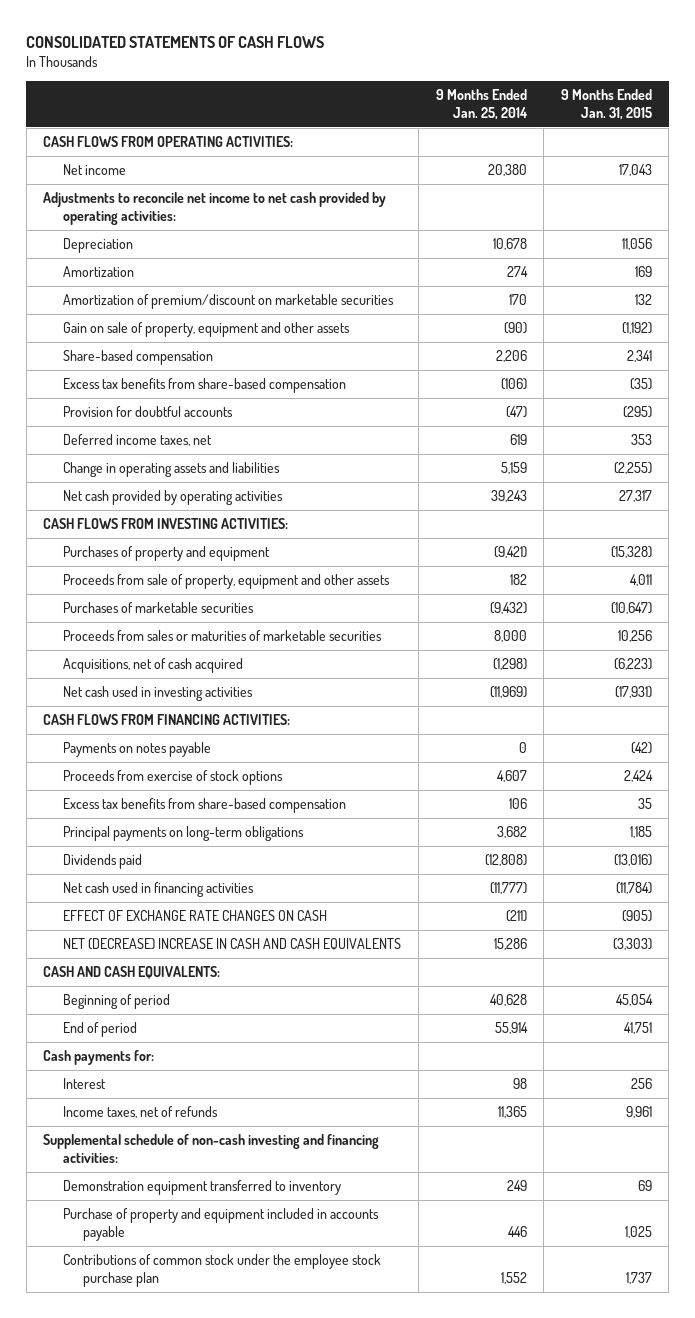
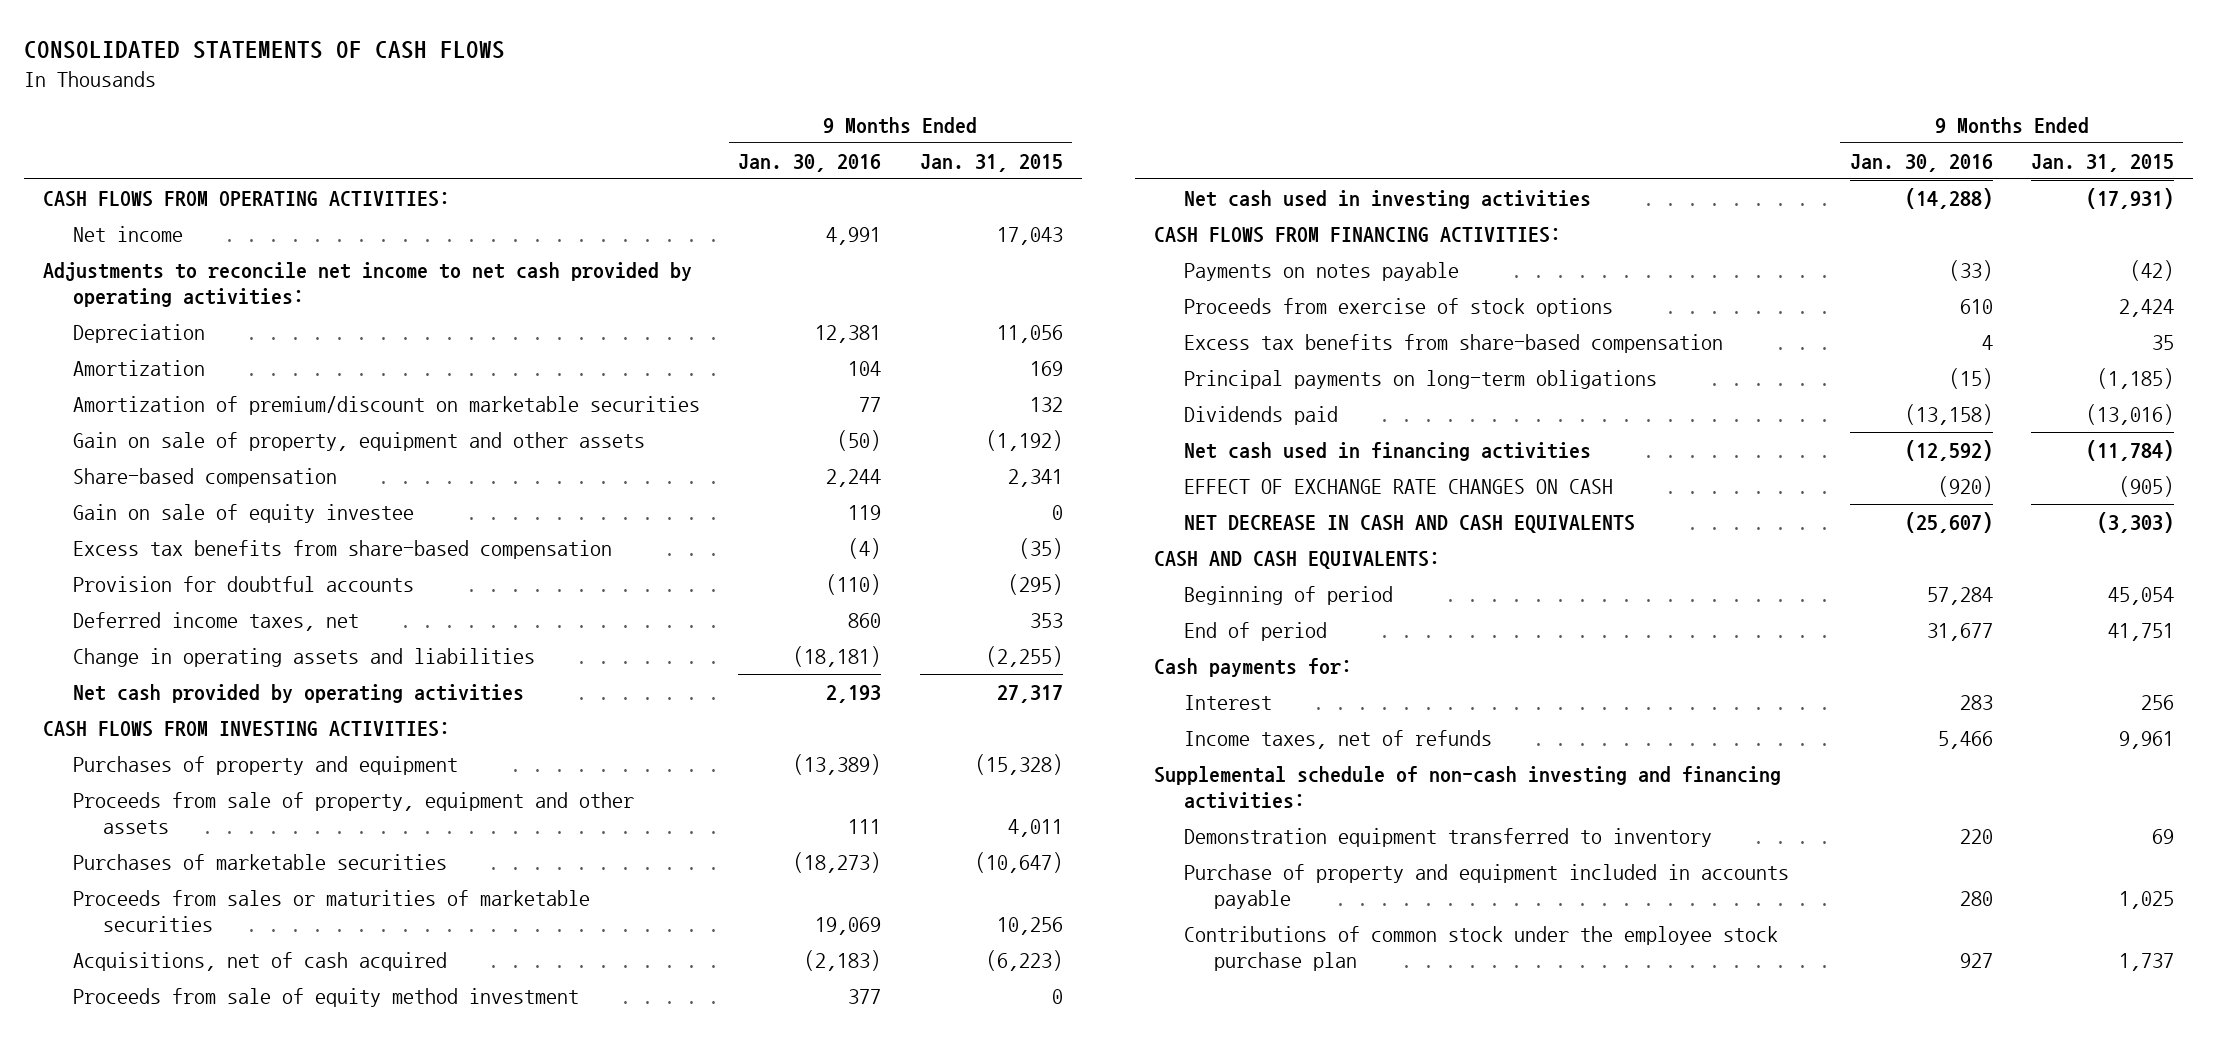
- | 9 Months Ended Jan. 25, 2014 | 9 Months Ended Jan. 31, 2015
+ | 9 Months Ended Jan. 30, 2016 | 9 Months Ended Jan. 31, 2015
+ Gain on sale of equity investee | 119 | 0
+ Proceeds from sale of equity method investment | 377 | 0
- Principal payments on long-term obligations | 3,682 | 1,185
+ Principal payments on long-term obligations | (15) | (1,185)
- NET (DECREASE) INCREASE IN CASH AND CASH EQUIVALENTS | 15,286 | (3,303)
+ NET DECREASE IN CASH AND CASH EQUIVALENTS | (25,607) | (3,303)

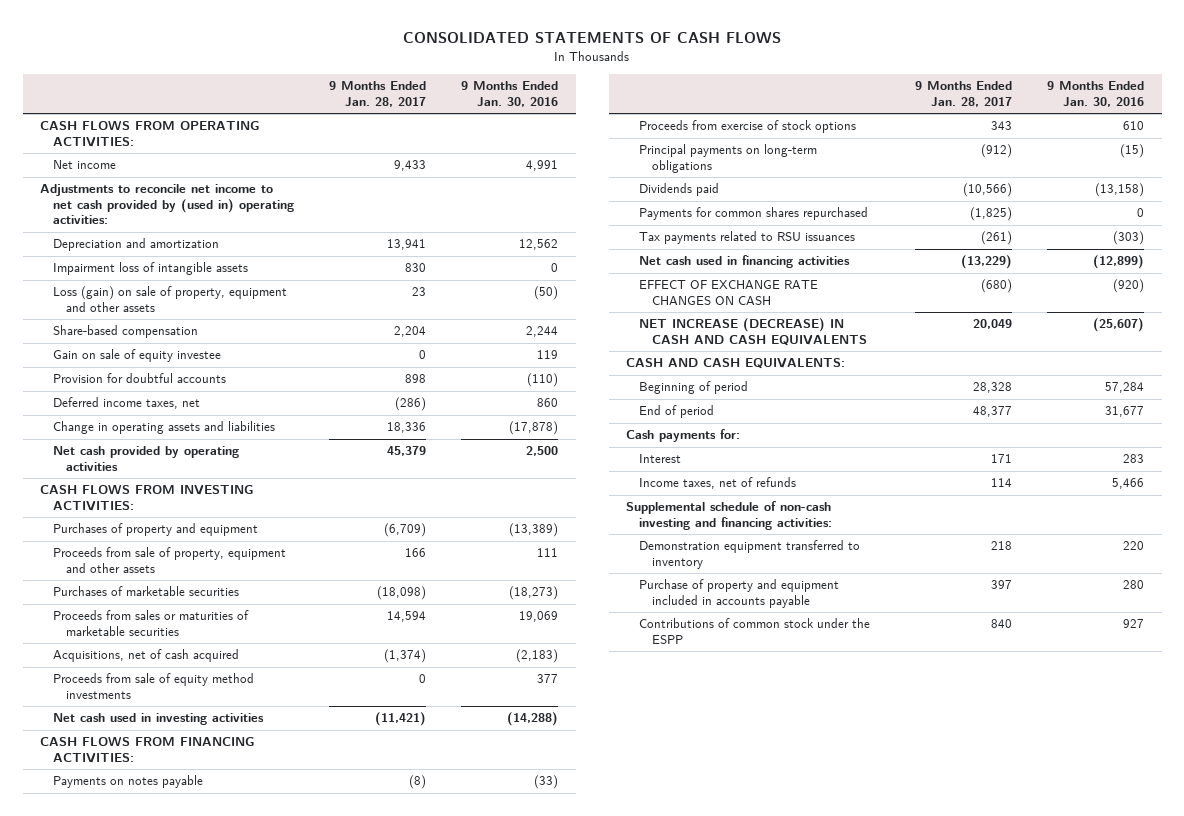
- | 9 Months Ended Jan. 30, 2016 | 9 Months Ended Jan. 31, 2015
+ | 9 Months Ended Jan. 28, 2017 | 9 Months Ended Jan. 30, 2016
- Adjustments to reconcile net income to net cash provided by operating activities:
- Depreciation | 12,381 | 11,056
- Amortization | 104 | 169
- Amortization of premium/discount on marketable securities | 77 | 132
- Gain on sale of property, equipment and other assets | (50) | (1,192)
+ Adjustments to reconcile net income to net cash provided by (used in) operating activities:
+ Depreciation and amortization | 13,941 | 12,562
+ Impairment loss of intangible assets | 830 | 0
+ Loss (gain) on sale of property, equipment and other assets | 23 | (50)
- Excess tax benefits from share-based compensation | (4) | (35)
- Change in operating assets and liabilities | (18,181) | (2,255)
- Net cash provided by operating activities | 2,193 | 27,317
+ Change in operating assets and liabilities | 18,336 | (17,878)
+ Net cash provided by operating activities | 45,379 | 2,500
- Proceeds from sale of equity method investment | 377 | 0
+ Proceeds from sale of equity method investments | 0 | 377
- Excess tax benefits from share-based compensation | 4 | 35
- Net cash used in financing activities | (12,592) | (11,784)
+ Payments for common shares repurchased | (1,825) | 0
+ Tax payments related to RSU issuances | (261) | (303)
+ Net cash used in financing activities | (13,229) | (12,899)
- NET DECREASE IN CASH AND CASH EQUIVALENTS | (25,607) | (3,303)
+ NET INCREASE (DECREASE) IN CASH AND CASH EQUIVALENTS | 20,049 | (25,607)
- Contributions of common stock under the employee stock purchase plan | 927 | 1,737
+ Contributions of common stock under the ESPP | 840 | 927

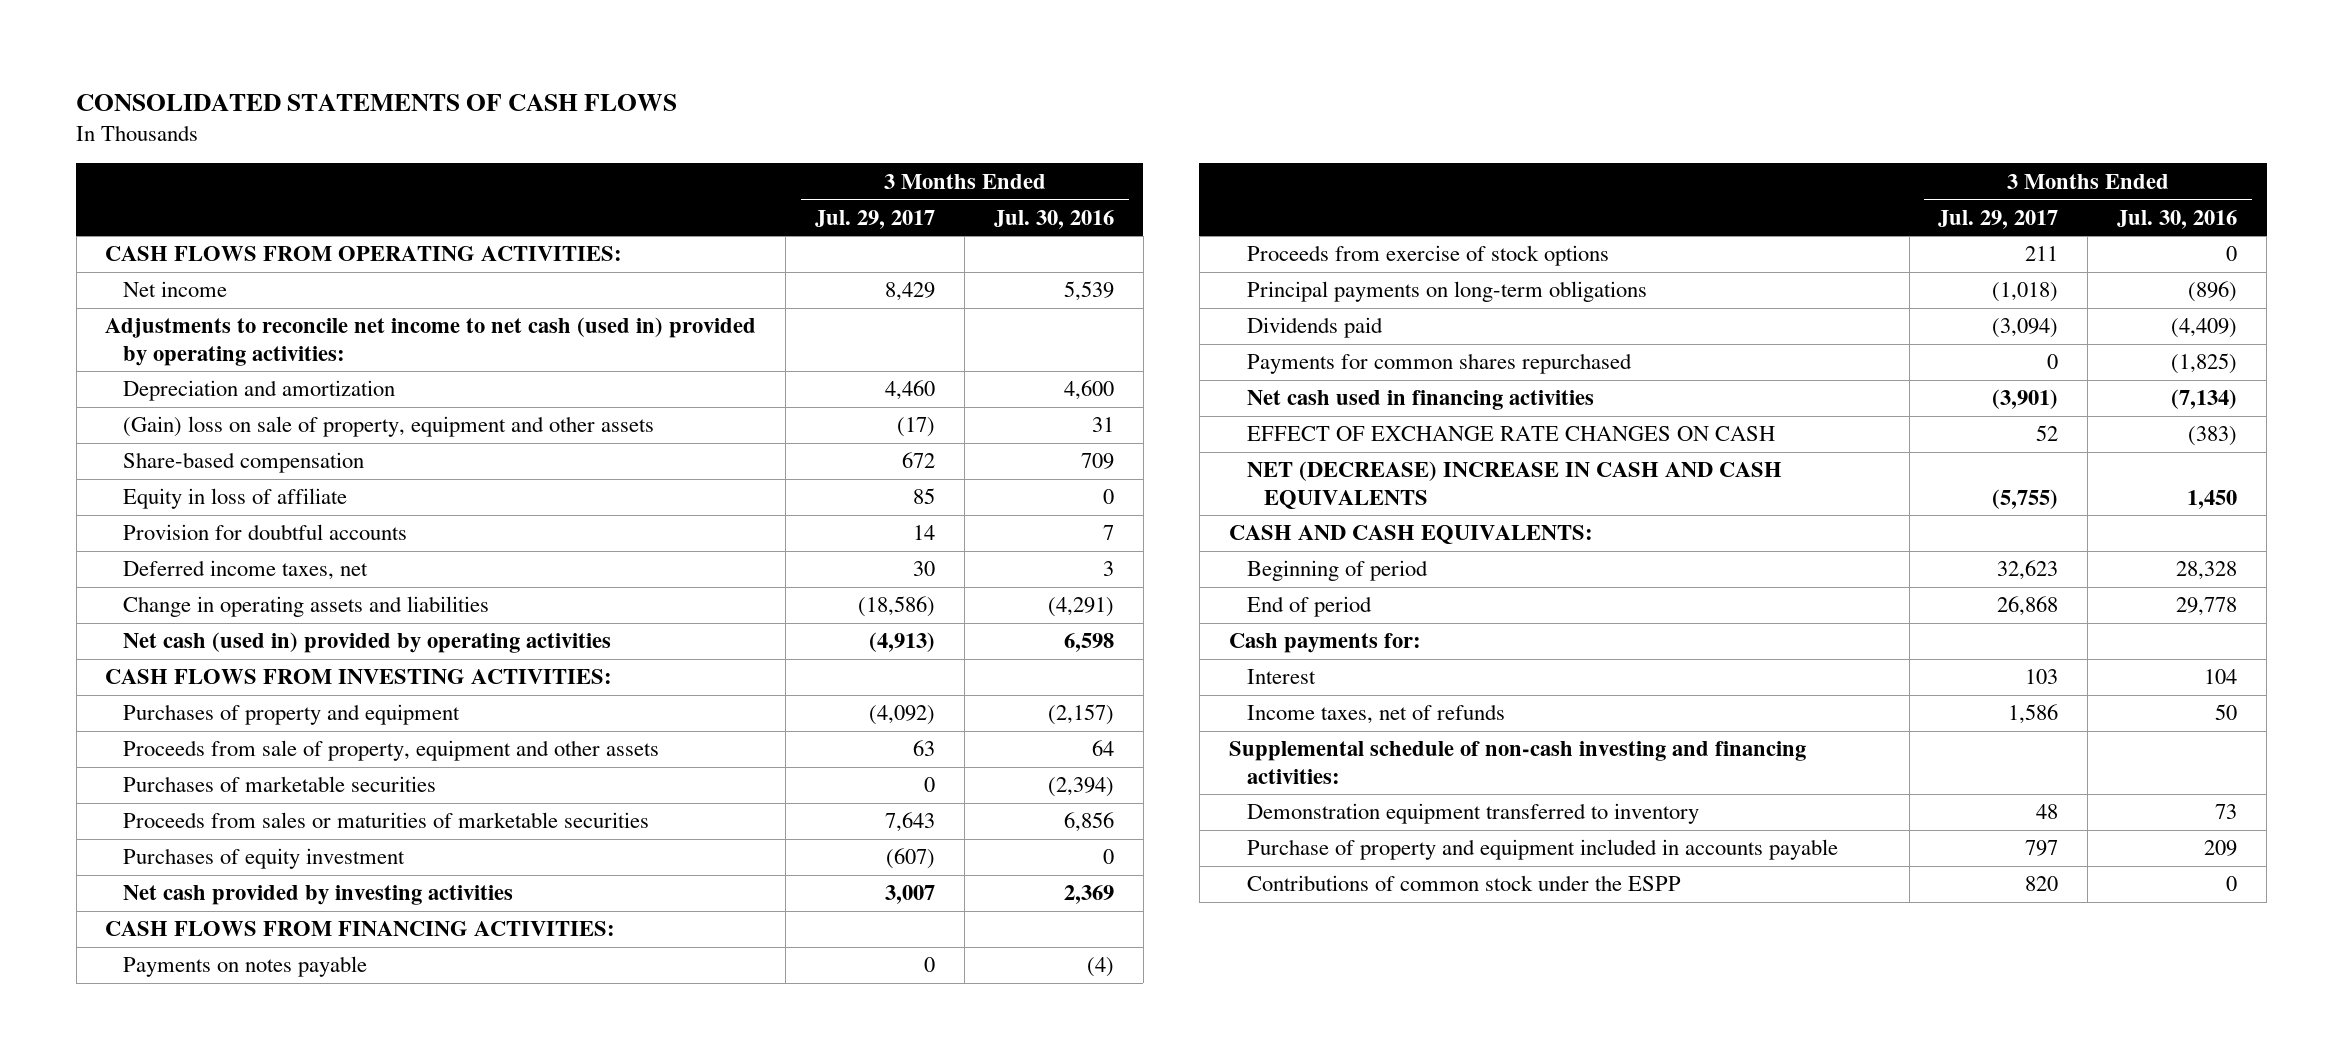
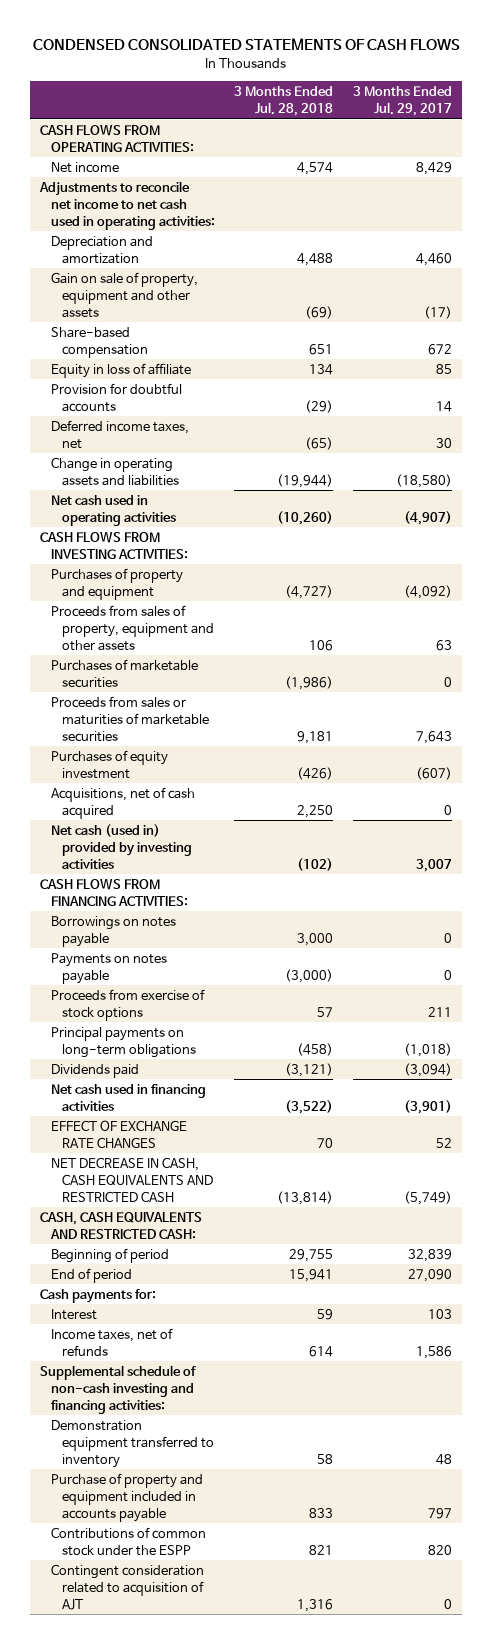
- CONSOLIDATED STATEMENTS OF CASH FLOWS
+ CONDENSED CONSOLIDATED STATEMENTS OF CASH FLOWS
- | 3 Months Ended Jul. 29, 2017 | 3 Months Ended Jul. 30, 2016
+ | 3 Months Ended Jul. 28, 2018 | 3 Months Ended Jul. 29, 2017
- Adjustments to reconcile net income to net cash (used in) provided by operating activities:
+ Adjustments to reconcile net income to net cash used in operating activities:
- (Gain) loss on sale of property, equipment and other assets | (17) | 31
+ Gain on sale of property, equipment and other assets | (69) | (17)
- Change in operating assets and liabilities | (18,586) | (4,291)
- Net cash (used in) provided by operating activities | (4,913) | 6,598
+ Change in operating assets and liabilities | (19,944) | (18,580)
+ Net cash used in operating activities | (10,260) | (4,907)
- Proceeds from sale of property, equipment and other assets | 63 | 64
+ Proceeds from sales of property, equipment and other assets | 106 | 63
- Net cash provided by investing activities | 3,007 | 2,369
+ Acquisitions, net of cash acquired | 2,250 | 0
+ Net cash (used in) provided by investing activities | (102) | 3,007
+ Borrowings on notes payable | 3,000 | 0
- Payments for common shares repurchased | 0 | (1,825)
- EFFECT OF EXCHANGE RATE CHANGES ON CASH | 52 | (383)
- NET (DECREASE) INCREASE IN CASH AND CASH EQUIVALENTS | (5,755) | 1,450
- CASH AND CASH EQUIVALENTS:
- Beginning of period | 32,623 | 28,328
- End of period | 26,868 | 29,778
+ EFFECT OF EXCHANGE RATE CHANGES | 70 | 52
+ NET DECREASE IN CASH, CASH EQUIVALENTS AND RESTRICTED CASH | (13,814) | (5,749)
+ CASH, CASH EQUIVALENTS AND RESTRICTED CASH:
+ Beginning of period | 29,755 | 32,839
+ End of period | 15,941 | 27,090
+ Contingent consideration related to acquisition of AJT | 1,316 | 0

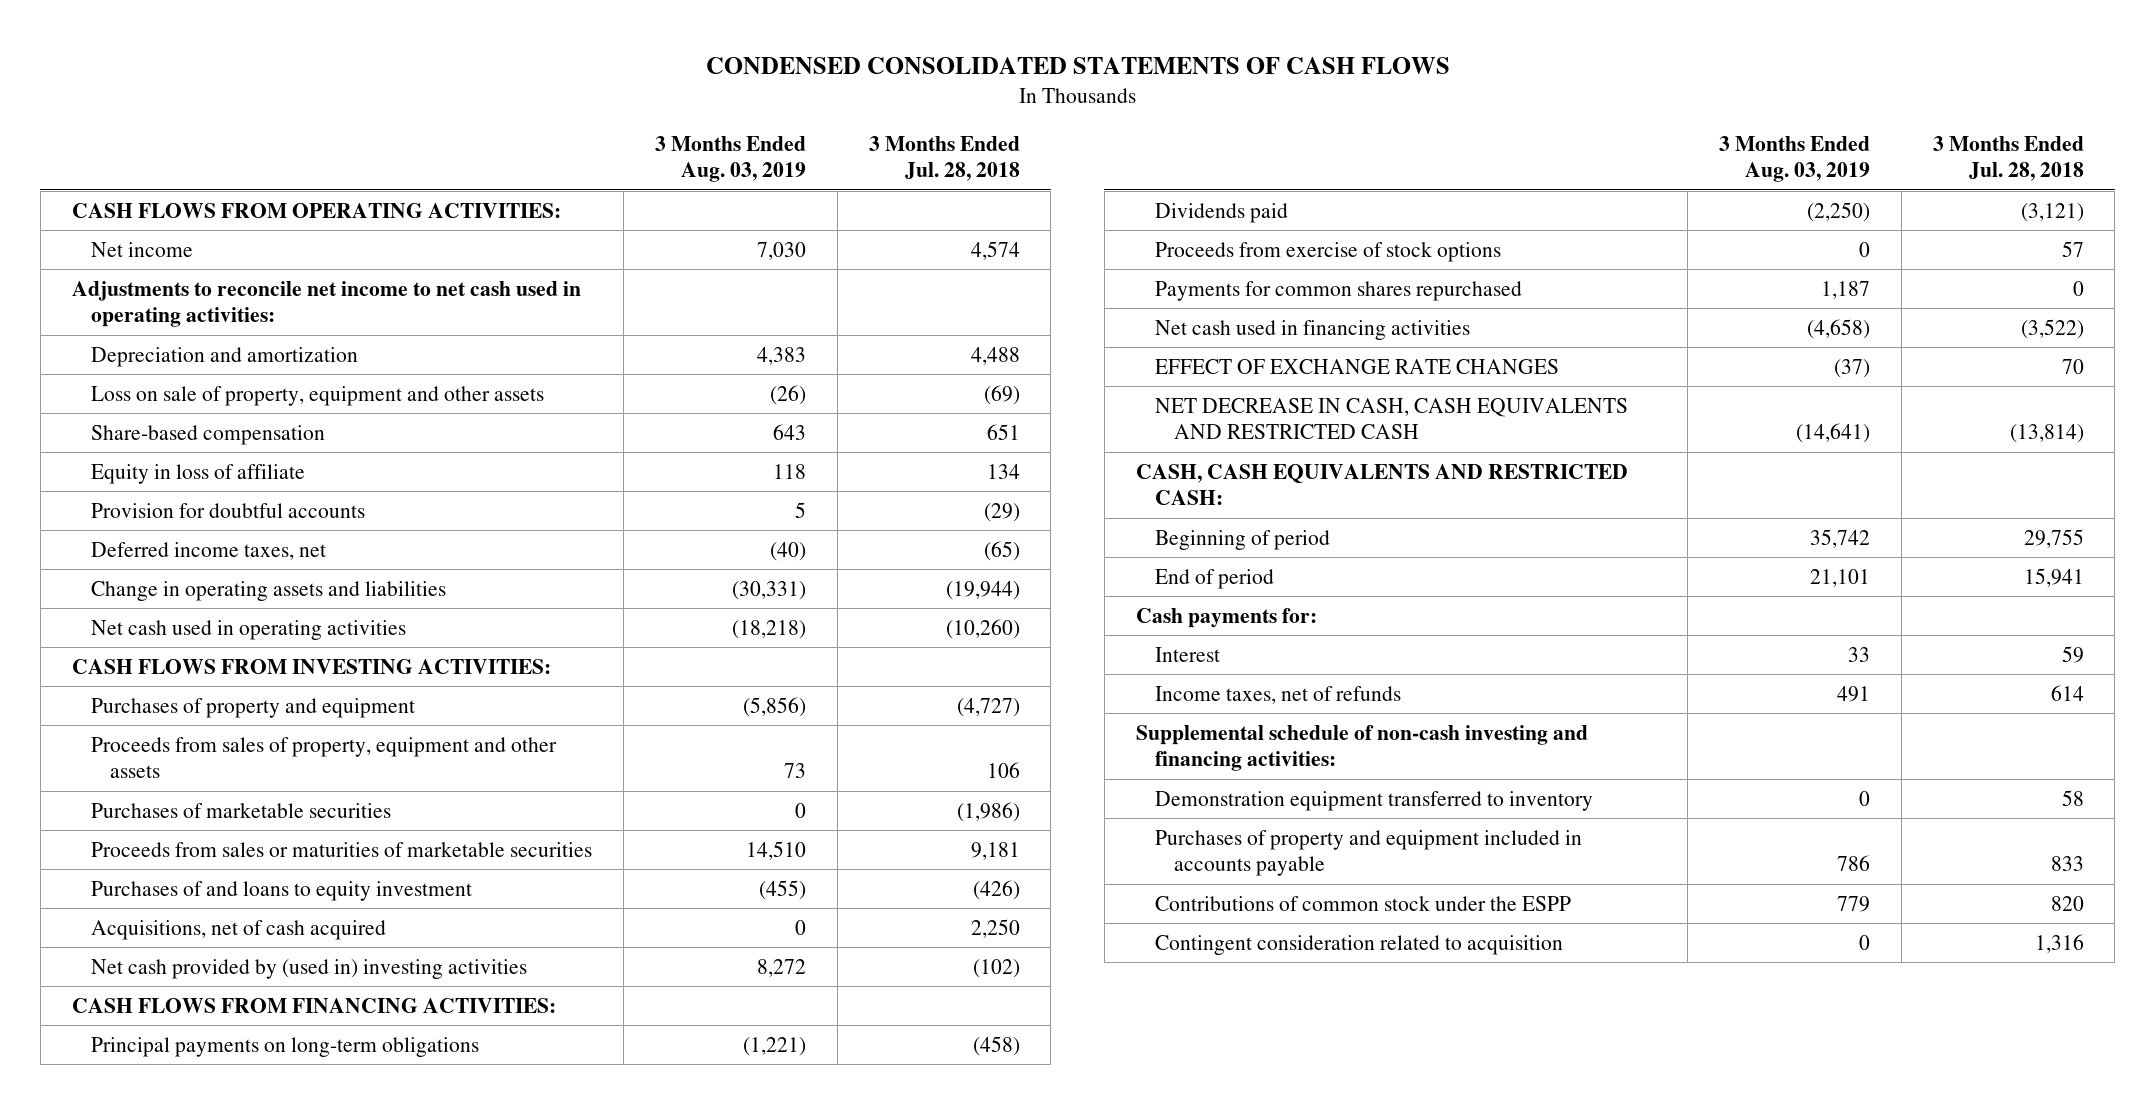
- | 3 Months Ended Jul. 28, 2018 | 3 Months Ended Jul. 29, 2017
+ | 3 Months Ended Aug. 03, 2019 | 3 Months Ended Jul. 28, 2018
- Gain on sale of property, equipment and other assets | (69) | (17)
+ Loss on sale of property, equipment and other assets | (26) | (69)
- Purchases of equity investment | (426) | (607)
+ Purchases of and loans to equity investment | (455) | (426)
- Net cash (used in) provided by investing activities | (102) | 3,007
+ Net cash provided by (used in) investing activities | 8,272 | (102)
- Borrowings on notes payable | 3,000 | 0
- Payments on notes payable | (3,000) | 0
moved down: Proceeds from exercise of stock options | 0 | 57
+ Payments for common shares repurchased | 1,187 | 0
- Purchase of property and equipment included in accounts payable | 833 | 797
- Contributions of common stock under the ESPP | 821 | 820
- Contingent consideration related to acquisition of AJT | 1,316 | 0
+ Purchases of property and equipment included in accounts payable | 786 | 833
+ Contributions of common stock under the ESPP | 779 | 820
+ Contingent consideration related to acquisition | 0 | 1,316

